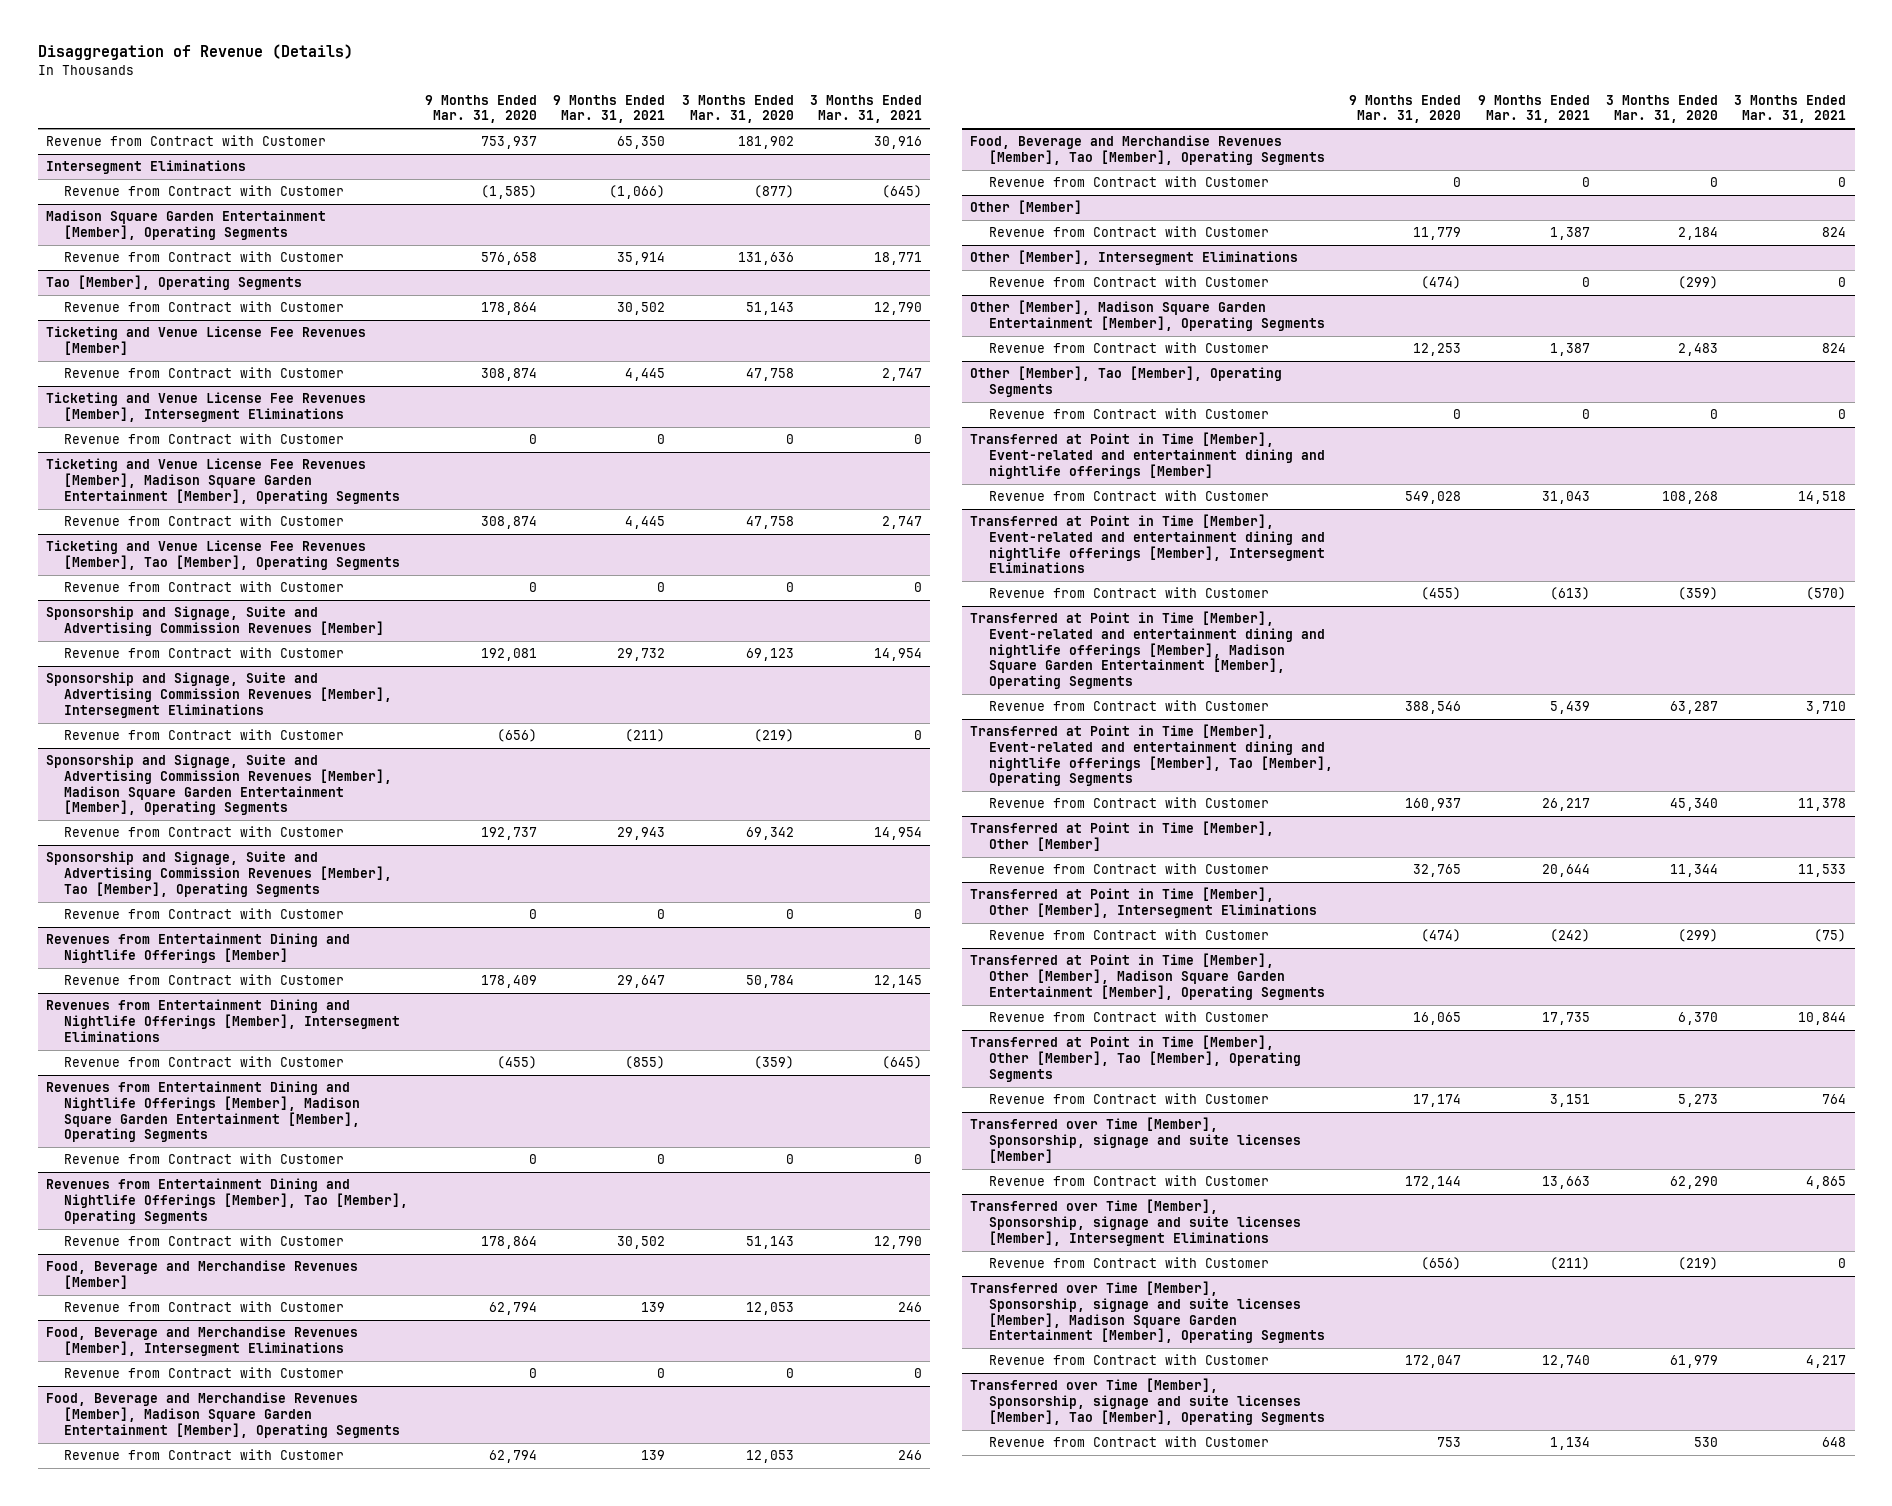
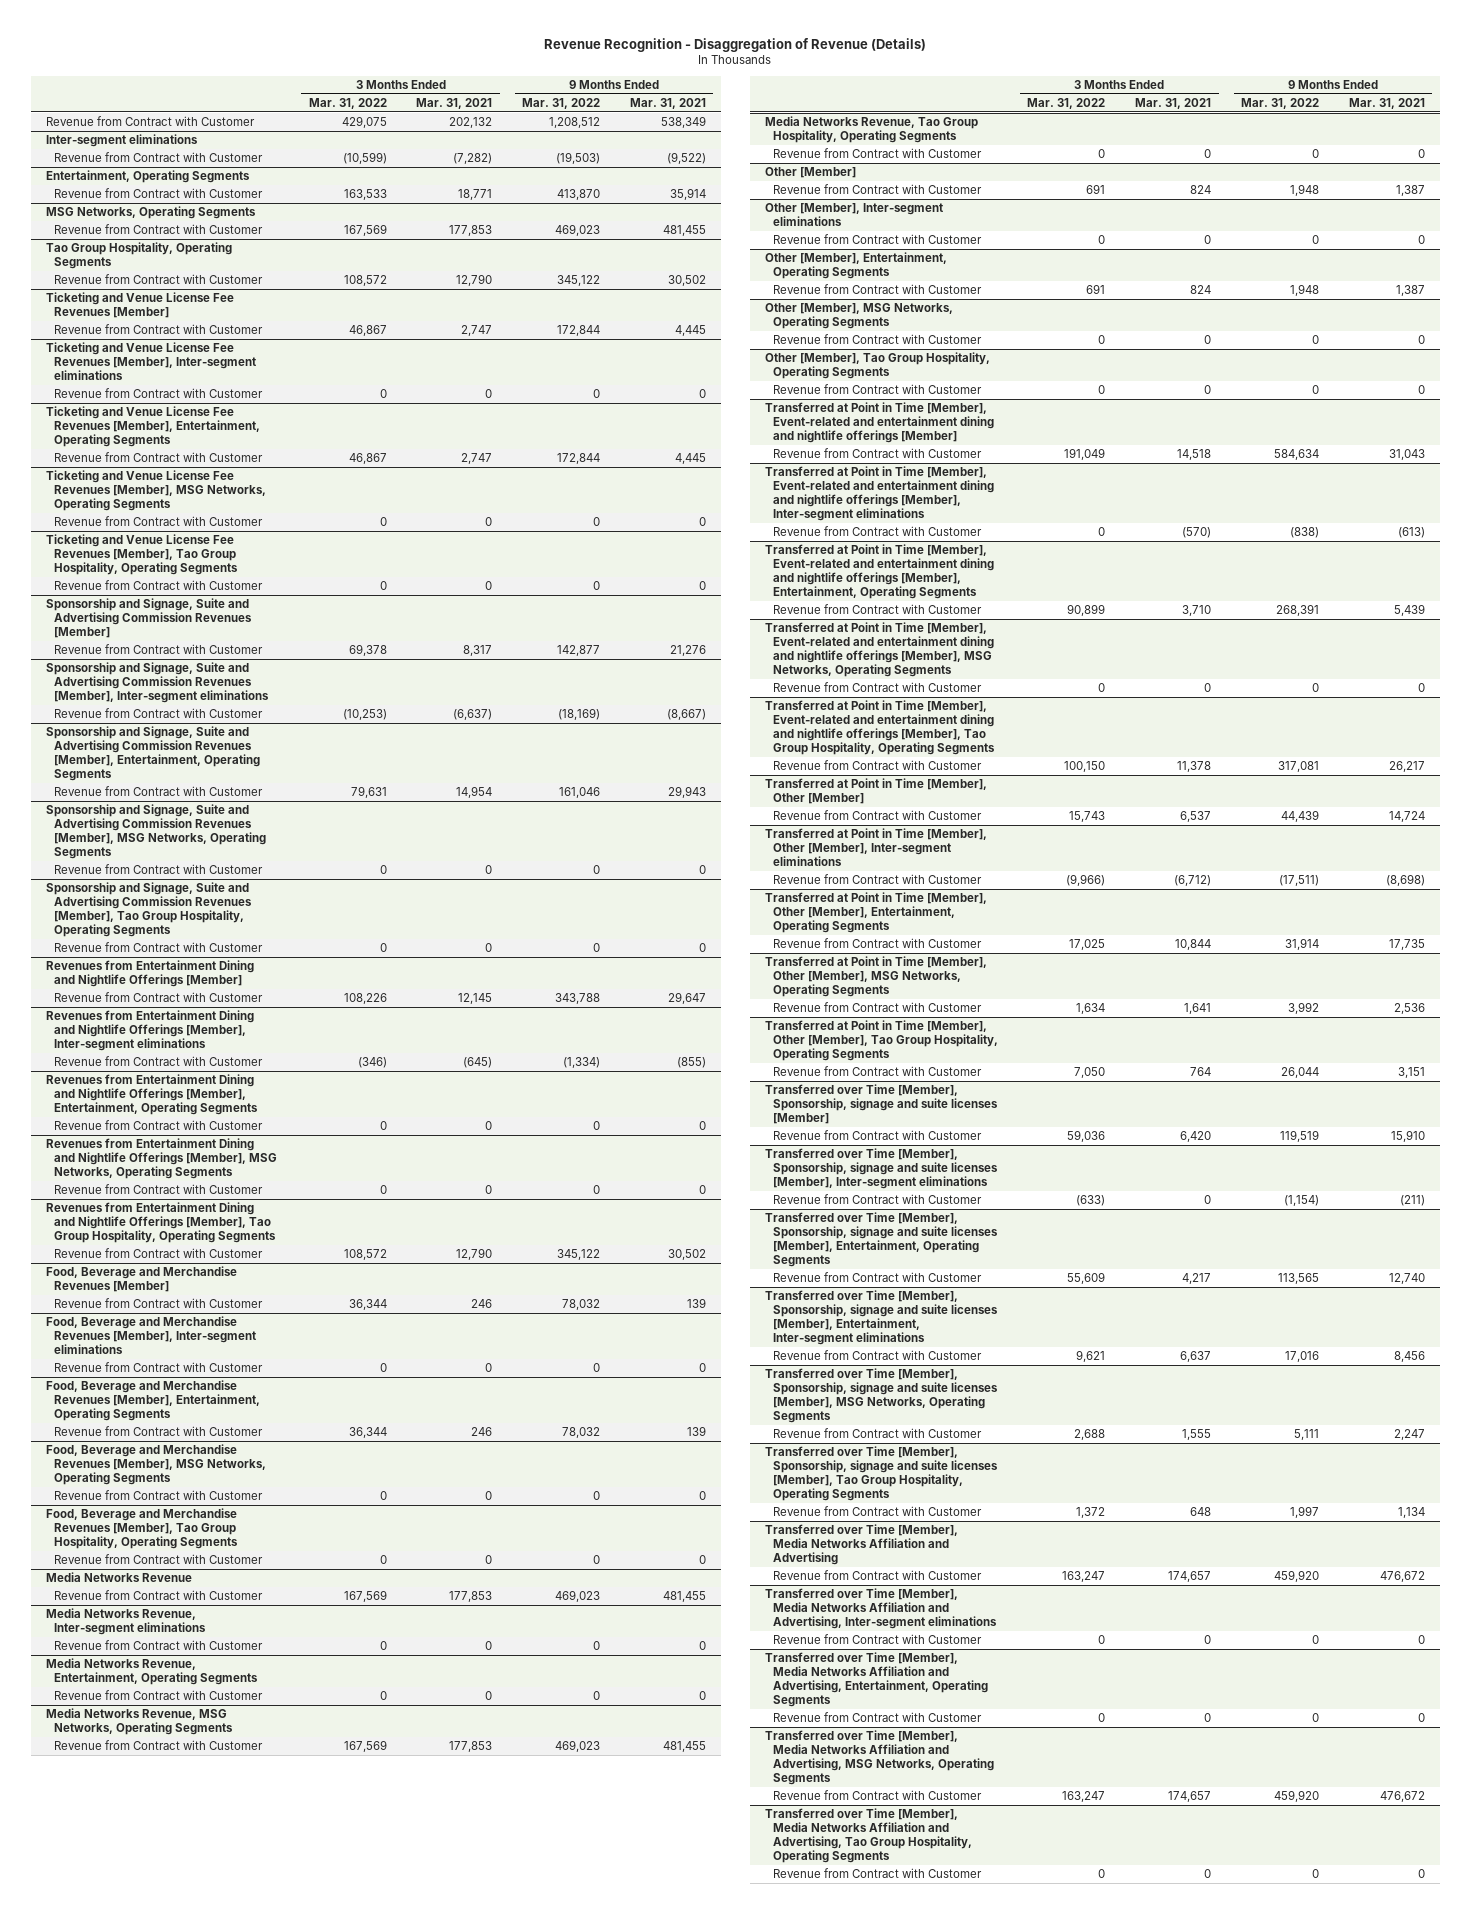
- Disaggregation of Revenue (Details)
+ Revenue Recognition - Disaggregation of Revenue (Details)
- | 9 Months Ended Mar. 31, 2020 | 9 Months Ended Mar. 31, 2021 | 3 Months Ended Mar. 31, 2020 | 3 Months Ended Mar. 31, 2021
+ | 3 Months Ended Mar. 31, 2022 | 3 Months Ended Mar. 31, 2021 | 9 Months Ended Mar. 31, 2022 | 9 Months Ended Mar. 31, 2021
- Revenue from Contract with Customer | 753,937 | 65,350 | 181,902 | 30,916
- Intersegment Eliminations
- Revenue from Contract with Customer | (1,585) | (1,066) | (877) | (645)
- Madison Square Garden Entertainment [Member], Operating Segments
+ Revenue from Contract with Customer | 429,075 | 202,132 | 1,208,512 | 538,349
+ Inter-segment eliminations
+ Revenue from Contract with Customer | (10,599) | (7,282) | (19,503) | (9,522)
+ Entertainment, Operating Segments
- Tao [Member], Operating Segments
+ MSG Networks, Operating Segments
+ Revenue from Contract with Customer | 167,569 | 177,853 | 469,023 | 481,455
+ Tao Group Hospitality, Operating Segments
- Ticketing and Venue License Fee Revenues [Member], Intersegment Eliminations
+ Ticketing and Venue License Fee Revenues [Member], Inter-segment eliminations
- Ticketing and Venue License Fee Revenues [Member], Madison Square Garden Entertainment [Member], Operating Segments
+ Ticketing and Venue License Fee Revenues [Member], Entertainment, Operating Segments
- Ticketing and Venue License Fee Revenues [Member], Tao [Member], Operating Segments
+ Ticketing and Venue License Fee Revenues [Member], MSG Networks, Operating Segments
+ Ticketing and Venue License Fee Revenues [Member], Tao Group Hospitality, Operating Segments
+ Revenue from Contract with Customer | 0 | 0 | 0 | 0
@ Sponsorship and Signage, Suite and Advertising Commission Revenues [Member]
- Revenue from Contract with Customer | 192,081 | 29,732 | 69,123 | 14,954
- Sponsorship and Signage, Suite and Advertising Commission Revenues [Member], Intersegment Eliminations
- Revenue from Contract with Customer | (656) | (211) | (219) | 0
- Sponsorship and Signage, Suite and Advertising Commission Revenues [Member], Madison Square Garden Entertainment [Member], Operating Segments
@ Sponsorship and Signage, Suite and Advertising Commission Revenues [Member]
+ Revenue from Contract with Customer | 69,378 | 8,317 | 142,877 | 21,276
+ Sponsorship and Signage, Suite and Advertising Commission Revenues [Member], Inter-segment eliminations
+ Revenue from Contract with Customer | (10,253) | (6,637) | (18,169) | (8,667)
+ Sponsorship and Signage, Suite and Advertising Commission Revenues [Member], Entertainment, Operating Segments
- Sponsorship and Signage, Suite and Advertising Commission Revenues [Member], Tao [Member], Operating Segments
+ Sponsorship and Signage, Suite and Advertising Commission Revenues [Member], MSG Networks, Operating Segments
+ Sponsorship and Signage, Suite and Advertising Commission Revenues [Member], Tao Group Hospitality, Operating Segments
+ Revenue from Contract with Customer | 0 | 0 | 0 | 0
- Revenues from Entertainment Dining and Nightlife Offerings [Member], Intersegment Eliminations
+ Revenues from Entertainment Dining and Nightlife Offerings [Member], Inter-segment eliminations
- Revenues from Entertainment Dining and Nightlife Offerings [Member], Madison Square Garden Entertainment [Member], Operating Segments
+ Revenues from Entertainment Dining and Nightlife Offerings [Member], Entertainment, Operating Segments
- Revenues from Entertainment Dining and Nightlife Offerings [Member], Tao [Member], Operating Segments
+ Revenues from Entertainment Dining and Nightlife Offerings [Member], MSG Networks, Operating Segments
+ Revenue from Contract with Customer | 0 | 0 | 0 | 0
+ Revenues from Entertainment Dining and Nightlife Offerings [Member], Tao Group Hospitality, Operating Segments
- Food, Beverage and Merchandise Revenues [Member], Intersegment Eliminations
+ Food, Beverage and Merchandise Revenues [Member], Inter-segment eliminations
- Food, Beverage and Merchandise Revenues [Member], Madison Square Garden Entertainment [Member], Operating Segments
+ Food, Beverage and Merchandise Revenues [Member], Entertainment, Operating Segments
- Food, Beverage and Merchandise Revenues [Member], Tao [Member], Operating Segments
+ Food, Beverage and Merchandise Revenues [Member], MSG Networks, Operating Segments
+ Food, Beverage and Merchandise Revenues [Member], Tao Group Hospitality, Operating Segments
+ Revenue from Contract with Customer | 0 | 0 | 0 | 0
+ Media Networks Revenue
+ Revenue from Contract with Customer | 167,569 | 177,853 | 469,023 | 481,455
+ Media Networks Revenue, Inter-segment eliminations
+ Revenue from Contract with Customer | 0 | 0 | 0 | 0
+ Media Networks Revenue, Entertainment, Operating Segments
+ Revenue from Contract with Customer | 0 | 0 | 0 | 0
+ Media Networks Revenue, MSG Networks, Operating Segments
+ Revenue from Contract with Customer | 167,569 | 177,853 | 469,023 | 481,455
+ Media Networks Revenue, Tao Group Hospitality, Operating Segments
+ Revenue from Contract with Customer | 0 | 0 | 0 | 0
- Other [Member], Intersegment Eliminations
+ Other [Member], Inter-segment eliminations
- Other [Member], Madison Square Garden Entertainment [Member], Operating Segments
+ Other [Member], Entertainment, Operating Segments
- Other [Member], Tao [Member], Operating Segments
+ Other [Member], MSG Networks, Operating Segments
+ Other [Member], Tao Group Hospitality, Operating Segments
+ Revenue from Contract with Customer | 0 | 0 | 0 | 0
- Transferred at Point in Time [Member], Event-related and entertainment dining and nightlife offerings [Member], Intersegment Eliminations
+ Transferred at Point in Time [Member], Event-related and entertainment dining and nightlife offerings [Member], Inter-segment eliminations
- Transferred at Point in Time [Member], Event-related and entertainment dining and nightlife offerings [Member], Madison Square Garden Entertainment [Member], Operating Segments
+ Transferred at Point in Time [Member], Event-related and entertainment dining and nightlife offerings [Member], Entertainment, Operating Segments
- Transferred at Point in Time [Member], Event-related and entertainment dining and nightlife offerings [Member], Tao [Member], Operating Segments
+ Transferred at Point in Time [Member], Event-related and entertainment dining and nightlife offerings [Member], MSG Networks, Operating Segments
+ Revenue from Contract with Customer | 0 | 0 | 0 | 0
+ Transferred at Point in Time [Member], Event-related and entertainment dining and nightlife offerings [Member], Tao Group Hospitality, Operating Segments
@ Transferred at Point in Time [Member], Other [Member]
- Revenue from Contract with Customer | 32,765 | 20,644 | 11,344 | 11,533
- Transferred at Point in Time [Member], Other [Member], Intersegment Eliminations
- Revenue from Contract with Customer | (474) | (242) | (299) | (75)
- Transferred at Point in Time [Member], Other [Member], Madison Square Garden Entertainment [Member], Operating Segments
@ Transferred at Point in Time [Member], Other [Member]
+ Revenue from Contract with Customer | 15,743 | 6,537 | 44,439 | 14,724
+ Transferred at Point in Time [Member], Other [Member], Inter-segment eliminations
+ Revenue from Contract with Customer | (9,966) | (6,712) | (17,511) | (8,698)
+ Transferred at Point in Time [Member], Other [Member], Entertainment, Operating Segments
- Transferred at Point in Time [Member], Other [Member], Tao [Member], Operating Segments
+ Transferred at Point in Time [Member], Other [Member], MSG Networks, Operating Segments
+ Revenue from Contract with Customer | 1,634 | 1,641 | 3,992 | 2,536
+ Transferred at Point in Time [Member], Other [Member], Tao Group Hospitality, Operating Segments
@ Transferred over Time [Member], Sponsorship, signage and suite licenses [Member]
- Revenue from Contract with Customer | 172,144 | 13,663 | 62,290 | 4,865
- Transferred over Time [Member], Sponsorship, signage and suite licenses [Member], Intersegment Eliminations
@ Transferred over Time [Member], Sponsorship, signage and suite licenses [Member]
+ Revenue from Contract with Customer | 59,036 | 6,420 | 119,519 | 15,910
+ Transferred over Time [Member], Sponsorship, signage and suite licenses [Member], Inter-segment eliminations
- Transferred over Time [Member], Sponsorship, signage and suite licenses [Member], Madison Square Garden Entertainment [Member], Operating Segments
+ Transferred over Time [Member], Sponsorship, signage and suite licenses [Member], Entertainment, Operating Segments
- Transferred over Time [Member], Sponsorship, signage and suite licenses [Member], Tao [Member], Operating Segments
+ Transferred over Time [Member], Sponsorship, signage and suite licenses [Member], Entertainment, Inter-segment eliminations
+ Revenue from Contract with Customer | 9,621 | 6,637 | 17,016 | 8,456
+ Transferred over Time [Member], Sponsorship, signage and suite licenses [Member], MSG Networks, Operating Segments
+ Revenue from Contract with Customer | 2,688 | 1,555 | 5,111 | 2,247
+ Transferred over Time [Member], Sponsorship, signage and suite licenses [Member], Tao Group Hospitality, Operating Segments
+ Transferred over Time [Member], Media Networks Affiliation and Advertising
+ Revenue from Contract with Customer | 163,247 | 174,657 | 459,920 | 476,672
+ Transferred over Time [Member], Media Networks Affiliation and Advertising, Inter-segment eliminations
+ Revenue from Contract with Customer | 0 | 0 | 0 | 0
+ Transferred over Time [Member], Media Networks Affiliation and Advertising, Entertainment, Operating Segments
+ Revenue from Contract with Customer | 0 | 0 | 0 | 0
+ Transferred over Time [Member], Media Networks Affiliation and Advertising, MSG Networks, Operating Segments
+ Revenue from Contract with Customer | 163,247 | 174,657 | 459,920 | 476,672
+ Transferred over Time [Member], Media Networks Affiliation and Advertising, Tao Group Hospitality, Operating Segments
+ Revenue from Contract with Customer | 0 | 0 | 0 | 0

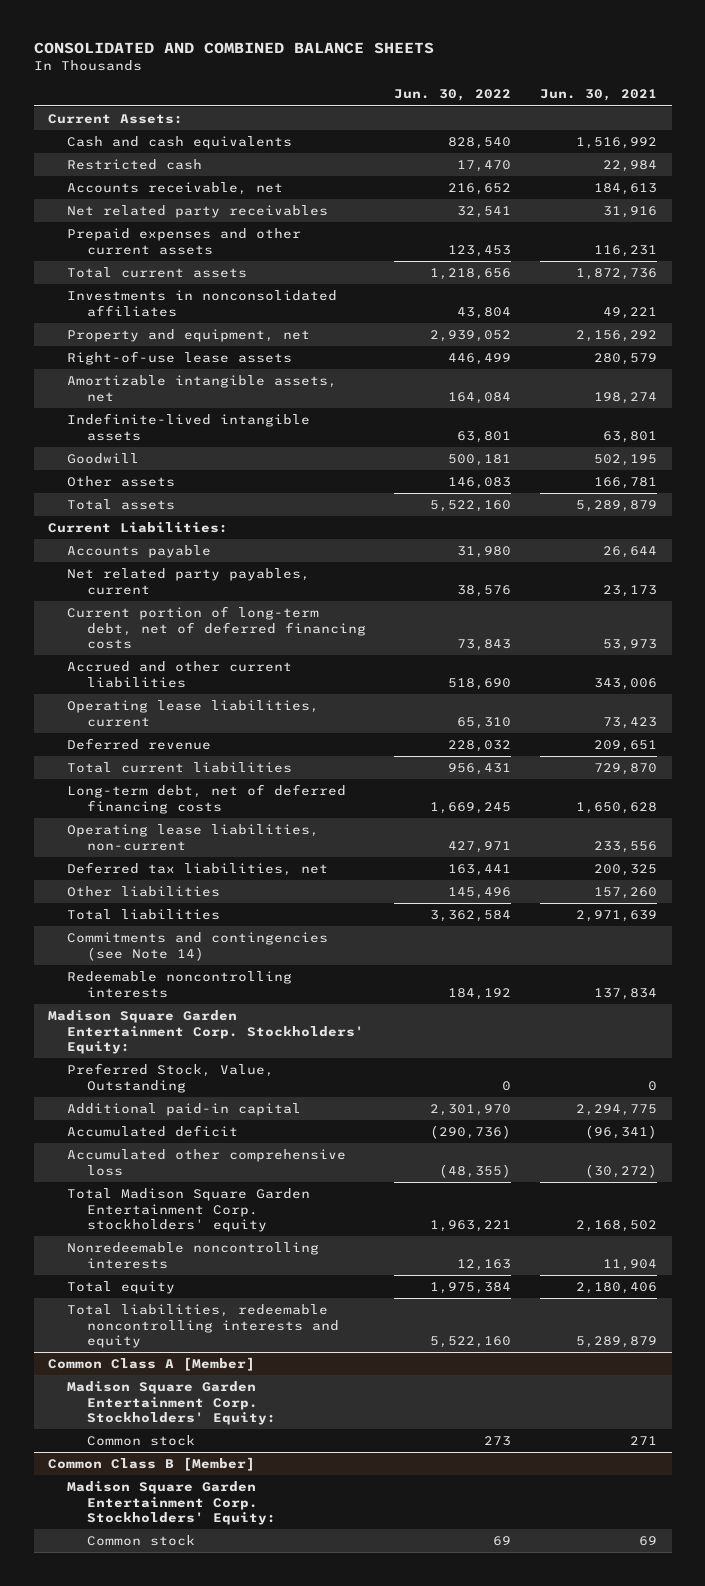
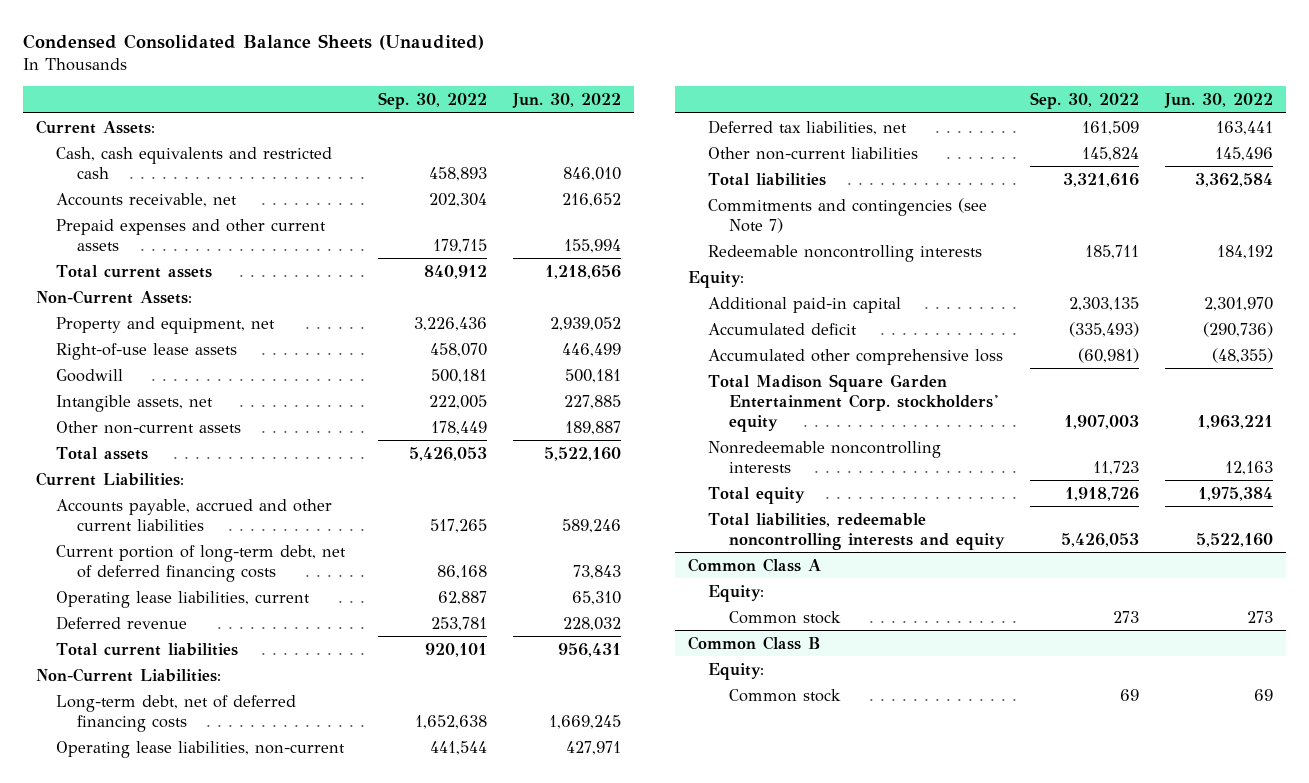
- CONSOLIDATED AND COMBINED BALANCE SHEETS
+ Condensed Consolidated Balance Sheets (Unaudited)
- | Jun. 30, 2022 | Jun. 30, 2021
+ | Sep. 30, 2022 | Jun. 30, 2022
- Cash and cash equivalents | 828,540 | 1,516,992
- Restricted cash | 17,470 | 22,984
+ Cash, cash equivalents and restricted cash | 458,893 | 846,010
- Net related party receivables | 32,541 | 31,916
- Prepaid expenses and other current assets | 123,453 | 116,231
+ Prepaid expenses and other current assets | 179,715 | 155,994
- Investments in nonconsolidated affiliates | 43,804 | 49,221
+ Non-Current Assets:
- Amortizable intangible assets, net | 164,084 | 198,274
- Indefinite-lived intangible assets | 63,801 | 63,801
- Other assets | 146,083 | 166,781
+ Intangible assets, net | 222,005 | 227,885
+ Other non-current assets | 178,449 | 189,887
- Accounts payable | 31,980 | 26,644
- Net related party payables, current | 38,576 | 23,173
+ Accounts payable, accrued and other current liabilities | 517,265 | 589,246
- Accrued and other current liabilities | 518,690 | 343,006
+ Non-Current Liabilities:
- Other liabilities | 145,496 | 157,260
+ Other non-current liabilities | 145,824 | 145,496
- Commitments and contingencies (see Note 14)
+ Commitments and contingencies (see Note 7)
- Madison Square Garden Entertainment Corp. Stockholders' Equity:
- Preferred Stock, Value, Outstanding | 0 | 0
+ Equity:
- Common Class A [Member]
- Madison Square Garden Entertainment Corp. Stockholders' Equity:
+ Common Class A
+ Equity:
- Common Class B [Member]
- Madison Square Garden Entertainment Corp. Stockholders' Equity:
+ Common Class B
+ Equity:

